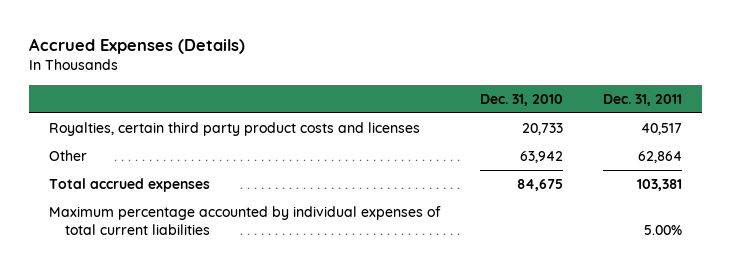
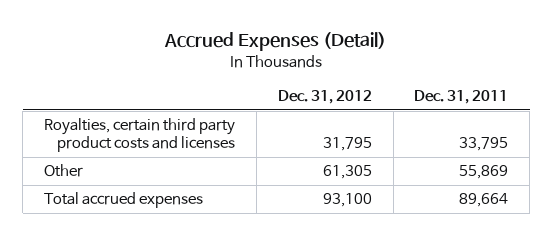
- Accrued Expenses (Details)
+ Accrued Expenses (Detail)
- | Dec. 31, 2010 | Dec. 31, 2011
+ | Dec. 31, 2012 | Dec. 31, 2011
- Royalties, certain third party product costs and licenses | 20,733 | 40,517
- Other | 63,942 | 62,864
- Total accrued expenses | 84,675 | 103,381
- Maximum percentage accounted by individual expenses of total current liabilities | | 5.00%
+ Royalties, certain third party product costs and licenses | 31,795 | 33,795
+ Other | 61,305 | 55,869
+ Total accrued expenses | 93,100 | 89,664

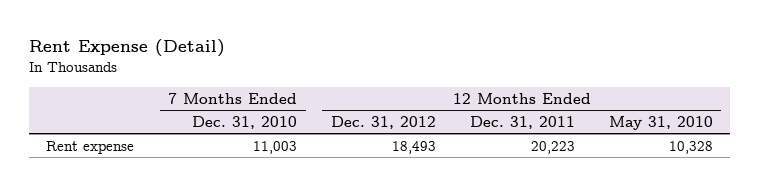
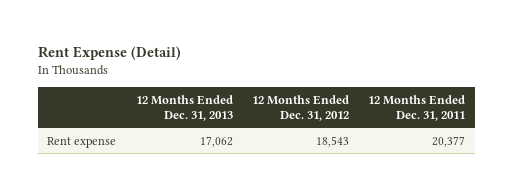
- | 7 Months Ended Dec. 31, 2010 | 12 Months Ended Dec. 31, 2012 | 12 Months Ended Dec. 31, 2011 | 12 Months Ended May 31, 2010
+ | 12 Months Ended Dec. 31, 2013 | 12 Months Ended Dec. 31, 2012 | 12 Months Ended Dec. 31, 2011
- Rent expense | 11,003 | 18,493 | 20,223 | 10,328
+ Rent expense | 17,062 | 18,543 | 20,377

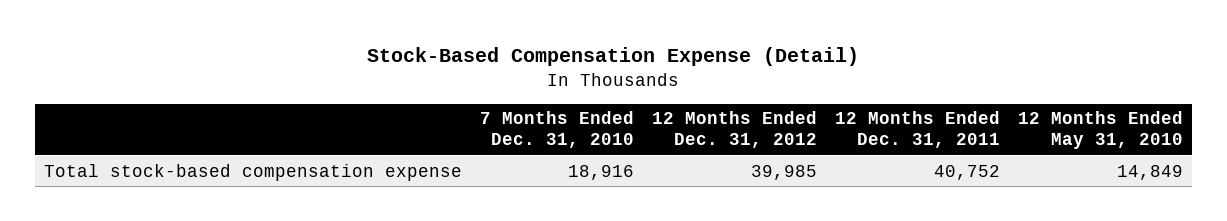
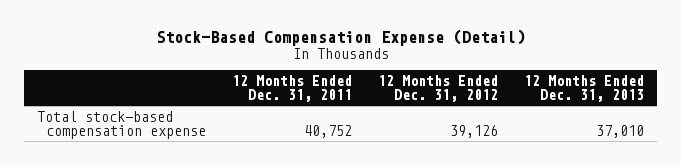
- | 7 Months Ended Dec. 31, 2010 | 12 Months Ended Dec. 31, 2012 | 12 Months Ended Dec. 31, 2011 | 12 Months Ended May 31, 2010
+ | 12 Months Ended Dec. 31, 2011 | 12 Months Ended Dec. 31, 2012 | 12 Months Ended Dec. 31, 2013
- Total stock-based compensation expense | 18,916 | 39,985 | 40,752 | 14,849
+ Total stock-based compensation expense | 40,752 | 39,126 | 37,010

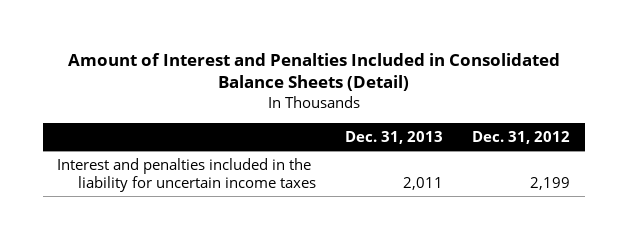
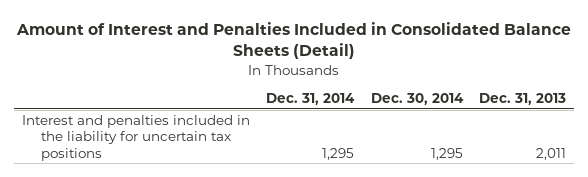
- | Dec. 31, 2013 | Dec. 31, 2012
+ | Dec. 31, 2014 | Dec. 30, 2014 | Dec. 31, 2013
- Interest and penalties included in the liability for uncertain income taxes | 2,011 | 2,199
+ Interest and penalties included in the liability for uncertain tax positions | 1,295 | 1,295 | 2,011

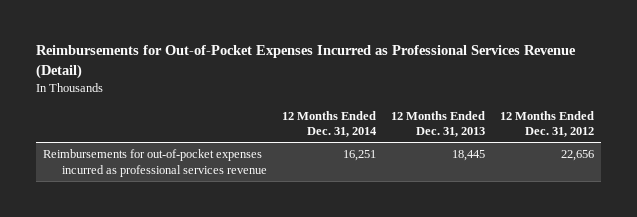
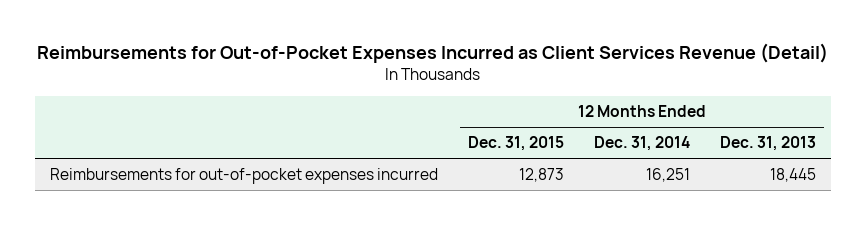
- Reimbursements for Out-of-Pocket Expenses Incurred as Professional Services Revenue (Detail)
+ Reimbursements for Out-of-Pocket Expenses Incurred as Client Services Revenue (Detail)
- | 12 Months Ended Dec. 31, 2014 | 12 Months Ended Dec. 31, 2013 | 12 Months Ended Dec. 31, 2012
+ | 12 Months Ended Dec. 31, 2015 | 12 Months Ended Dec. 31, 2014 | 12 Months Ended Dec. 31, 2013
- Reimbursements for out-of-pocket expenses incurred as professional services revenue | 16,251 | 18,445 | 22,656
+ Reimbursements for out-of-pocket expenses incurred | 12,873 | 16,251 | 18,445

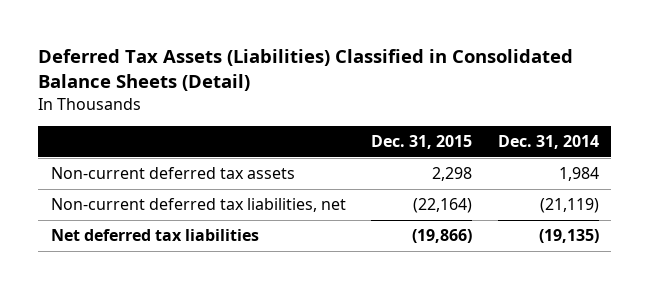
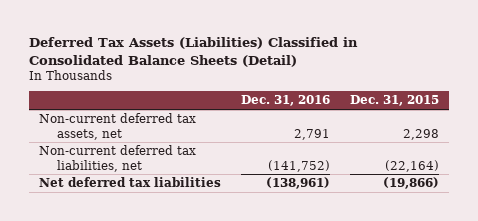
- | Dec. 31, 2015 | Dec. 31, 2014
+ | Dec. 31, 2016 | Dec. 31, 2015
- Non-current deferred tax assets | 2,298 | 1,984
+ Non-current deferred tax assets, net | 2,791 | 2,298

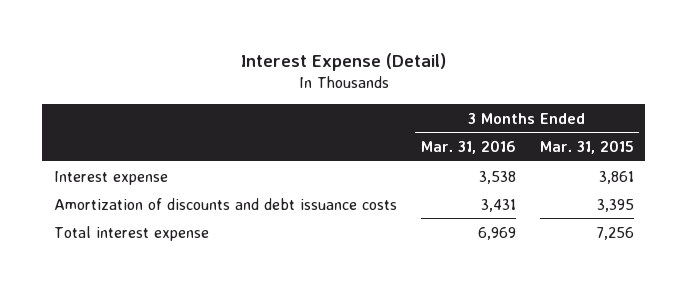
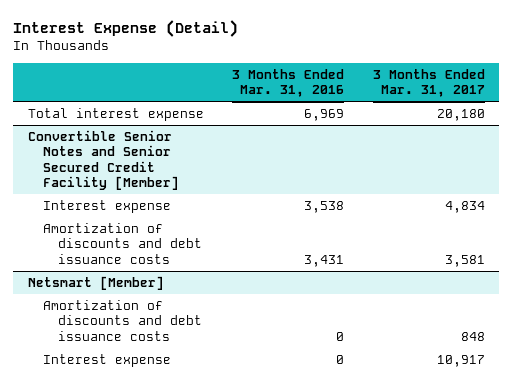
- | 3 Months Ended Mar. 31, 2016 | 3 Months Ended Mar. 31, 2015
+ | 3 Months Ended Mar. 31, 2016 | 3 Months Ended Mar. 31, 2017
moved up: Total interest expense | 6,969 | 20,180
+ Convertible Senior Notes and Senior Secured Credit Facility [Member]
+ Netsmart [Member]
+ Amortization of discounts and debt issuance costs | 0 | 848
+ Interest expense | 0 | 10,917

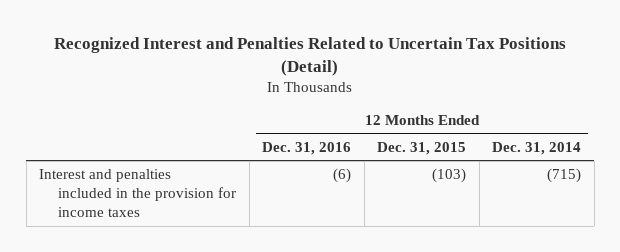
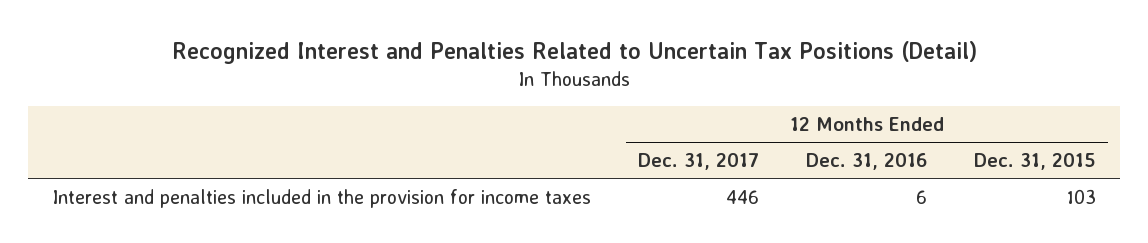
- | 12 Months Ended Dec. 31, 2016 | 12 Months Ended Dec. 31, 2015 | 12 Months Ended Dec. 31, 2014
+ | 12 Months Ended Dec. 31, 2017 | 12 Months Ended Dec. 31, 2016 | 12 Months Ended Dec. 31, 2015
- Interest and penalties included in the provision for income taxes | (6) | (103) | (715)
+ Interest and penalties included in the provision for income taxes | 446 | 6 | 103

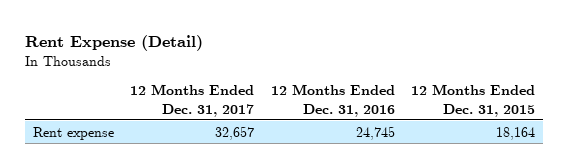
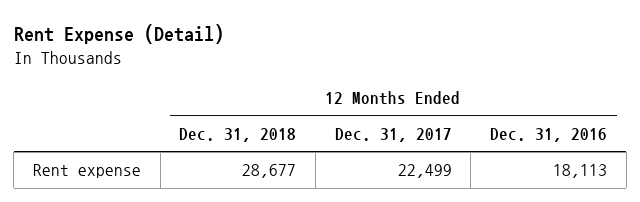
- | 12 Months Ended Dec. 31, 2017 | 12 Months Ended Dec. 31, 2016 | 12 Months Ended Dec. 31, 2015
+ | 12 Months Ended Dec. 31, 2018 | 12 Months Ended Dec. 31, 2017 | 12 Months Ended Dec. 31, 2016
- Rent expense | 32,657 | 24,745 | 18,164
+ Rent expense | 28,677 | 22,499 | 18,113

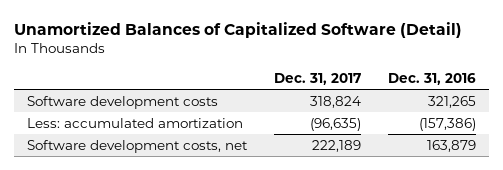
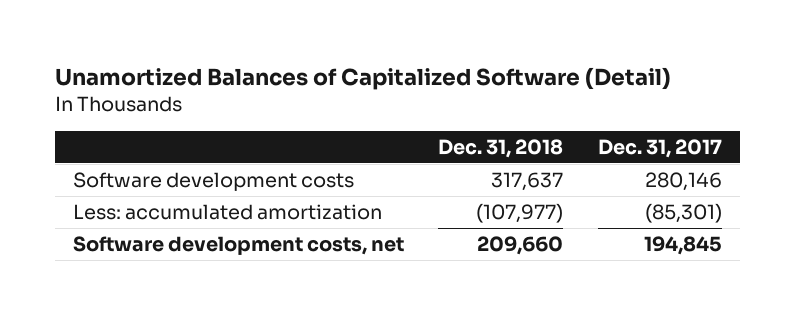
- | Dec. 31, 2017 | Dec. 31, 2016
+ | Dec. 31, 2018 | Dec. 31, 2017
- Software development costs | 318,824 | 321,265
- Less: accumulated amortization | (96,635) | (157,386)
- Software development costs, net | 222,189 | 163,879
+ Software development costs | 317,637 | 280,146
+ Less: accumulated amortization | (107,977) | (85,301)
+ Software development costs, net | 209,660 | 194,845

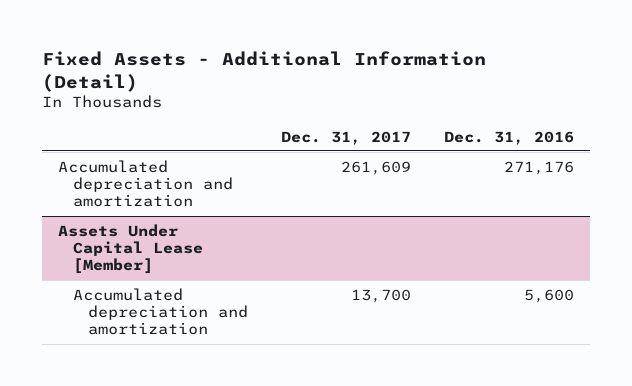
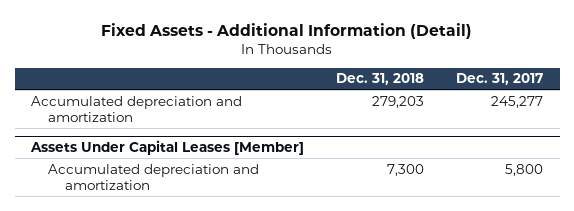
- | Dec. 31, 2017 | Dec. 31, 2016
+ | Dec. 31, 2018 | Dec. 31, 2017
- Accumulated depreciation and amortization | 261,609 | 271,176
- Assets Under Capital Lease [Member]
- Accumulated depreciation and amortization | 13,700 | 5,600
+ Accumulated depreciation and amortization | 279,203 | 245,277
+ Assets Under Capital Leases [Member]
+ Accumulated depreciation and amortization | 7,300 | 5,800

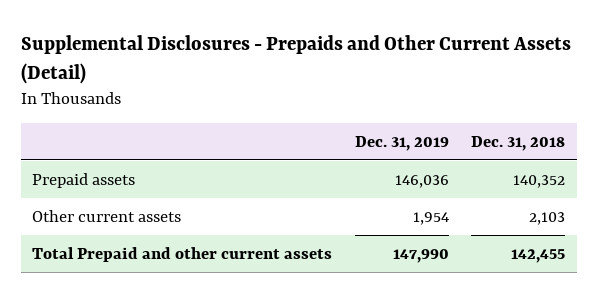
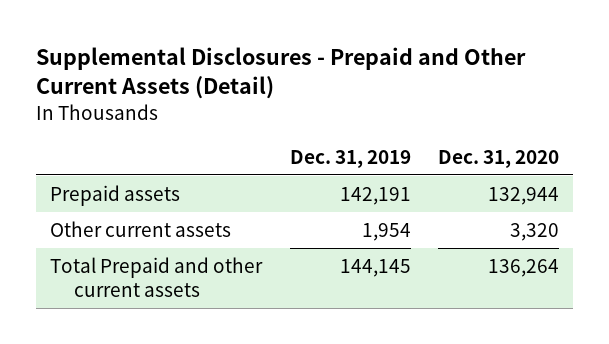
- Supplemental Disclosures - Prepaids and Other Current Assets (Detail)
+ Supplemental Disclosures - Prepaid and Other Current Assets (Detail)
- | Dec. 31, 2019 | Dec. 31, 2018
+ | Dec. 31, 2019 | Dec. 31, 2020
- Prepaid assets | 146,036 | 140,352
+ Prepaid assets | 142,191 | 132,944
- Total Prepaid and other current assets | 147,990 | 142,455
+ Total Prepaid and other current assets | 144,145 | 136,264

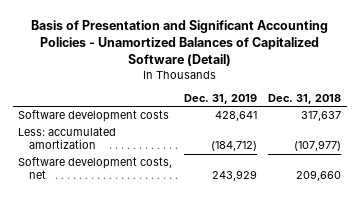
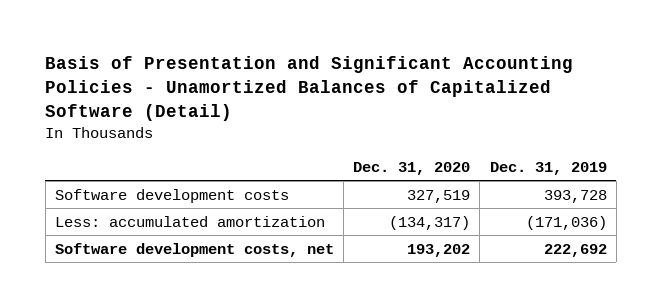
- | Dec. 31, 2019 | Dec. 31, 2018
+ | Dec. 31, 2020 | Dec. 31, 2019
- Software development costs | 428,641 | 317,637
- Less: accumulated amortization | (184,712) | (107,977)
- Software development costs, net | 243,929 | 209,660
+ Software development costs | 327,519 | 393,728
+ Less: accumulated amortization | (134,317) | (171,036)
+ Software development costs, net | 193,202 | 222,692

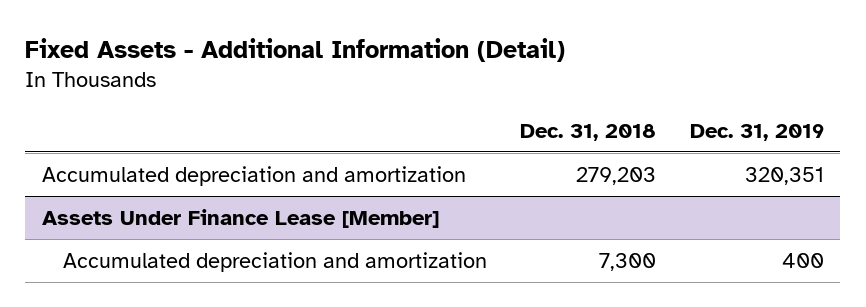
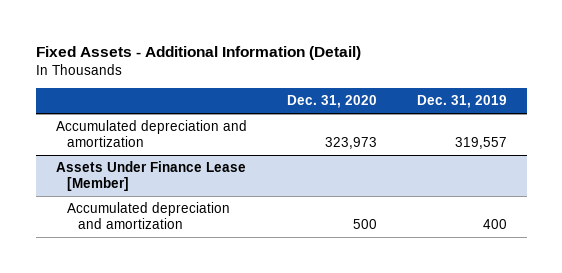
- | Dec. 31, 2018 | Dec. 31, 2019
+ | Dec. 31, 2020 | Dec. 31, 2019
- Accumulated depreciation and amortization | 279,203 | 320,351
+ Accumulated depreciation and amortization | 323,973 | 319,557

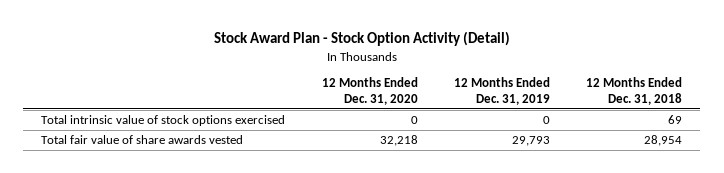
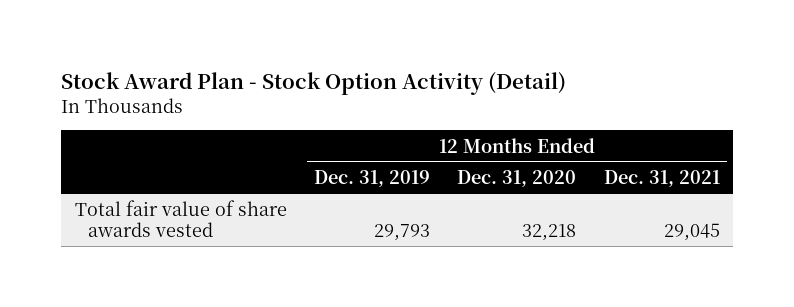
- | 12 Months Ended Dec. 31, 2020 | 12 Months Ended Dec. 31, 2019 | 12 Months Ended Dec. 31, 2018
+ | 12 Months Ended Dec. 31, 2019 | 12 Months Ended Dec. 31, 2020 | 12 Months Ended Dec. 31, 2021
- Total intrinsic value of stock options exercised | 0 | 0 | 69

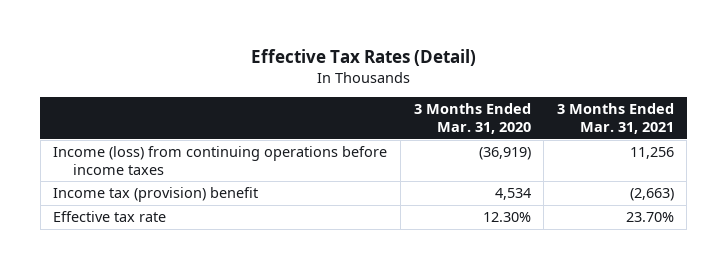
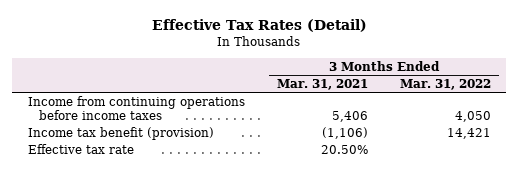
- | 3 Months Ended Mar. 31, 2020 | 3 Months Ended Mar. 31, 2021
+ | 3 Months Ended Mar. 31, 2021 | 3 Months Ended Mar. 31, 2022
- Income (loss) from continuing operations before income taxes | (36,919) | 11,256
- Income tax (provision) benefit | 4,534 | (2,663)
- Effective tax rate | 12.30% | 23.70%
+ Income from continuing operations before income taxes | 5,406 | 4,050
+ Income tax benefit (provision) | (1,106) | 14,421
+ Effective tax rate | 20.50% |

